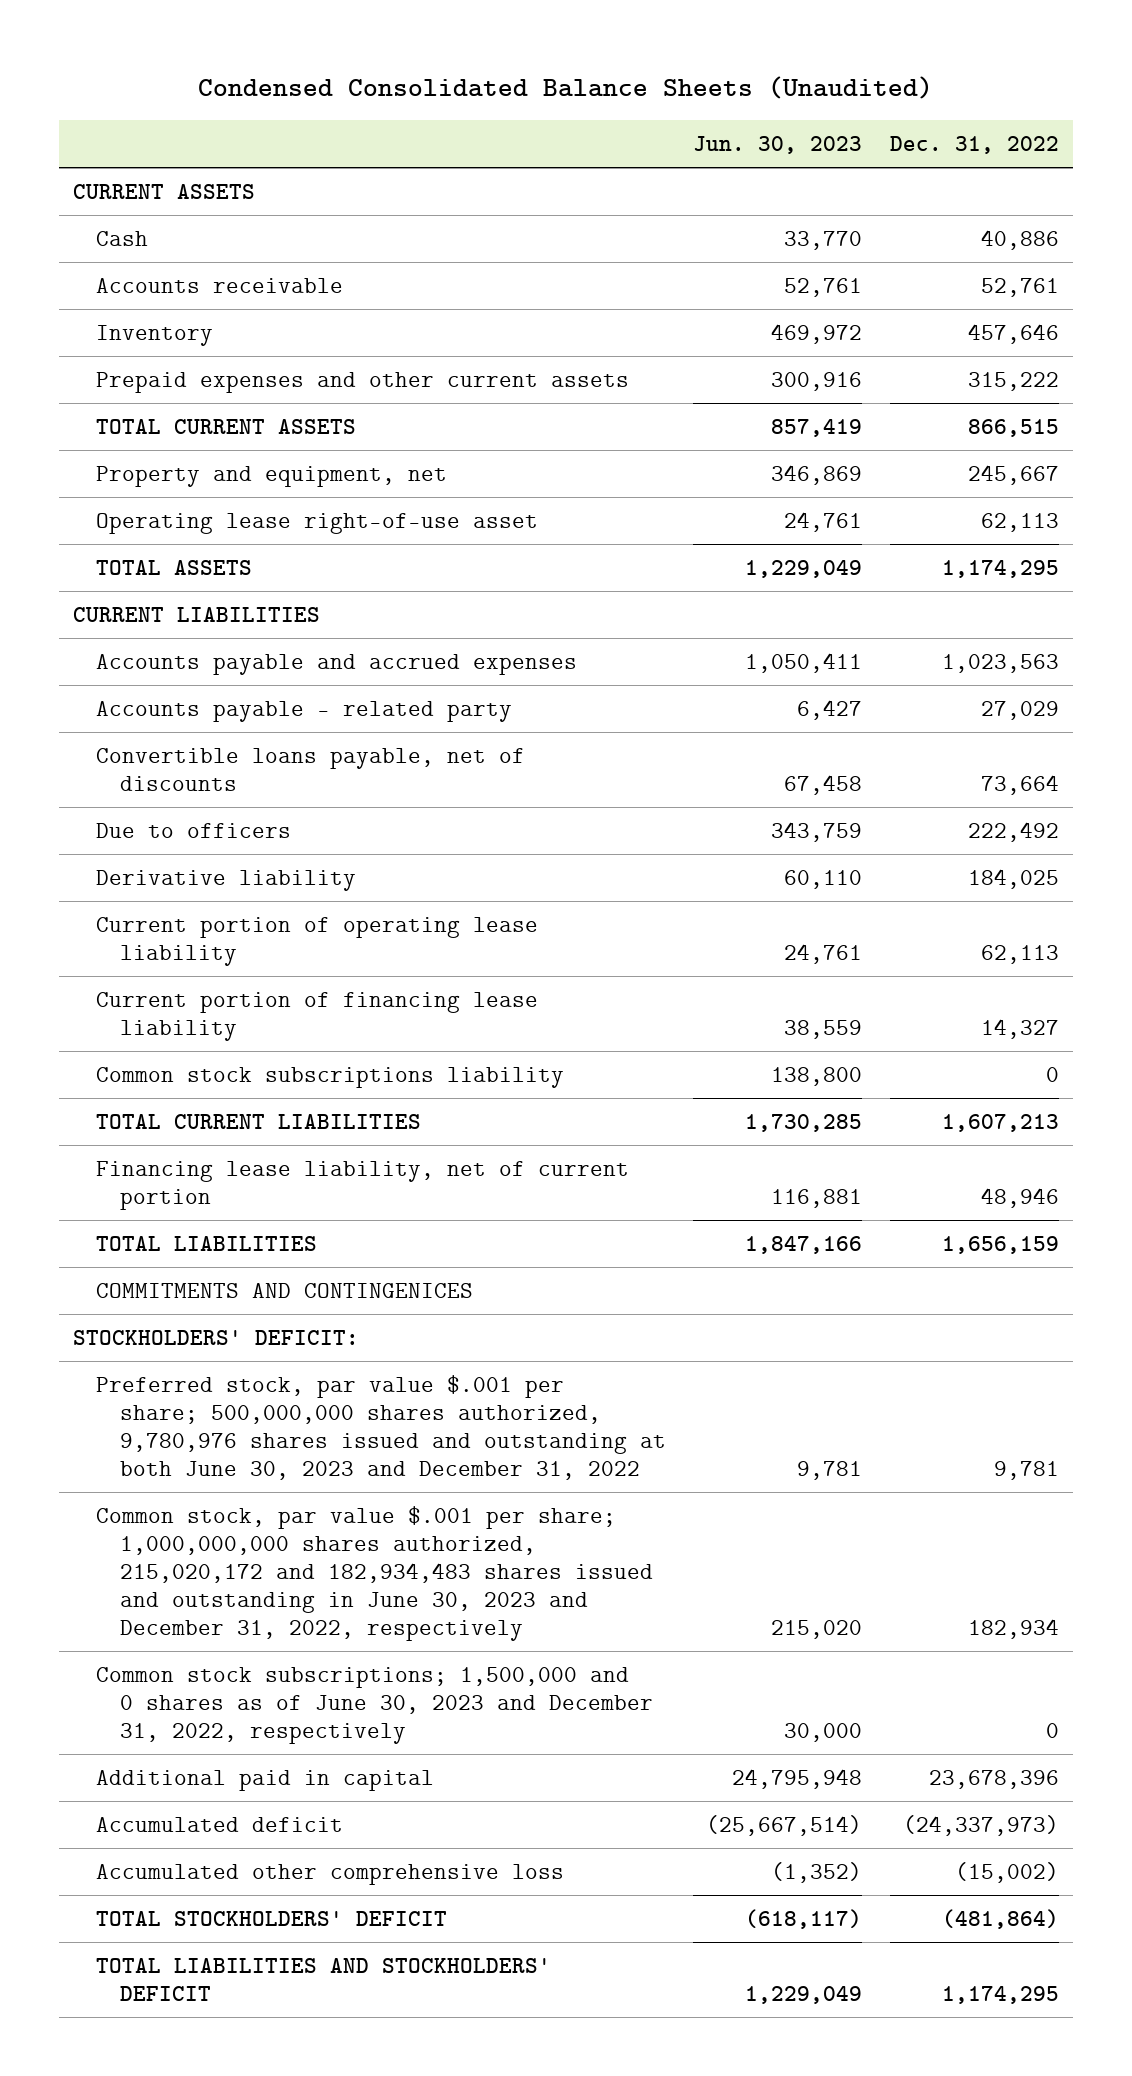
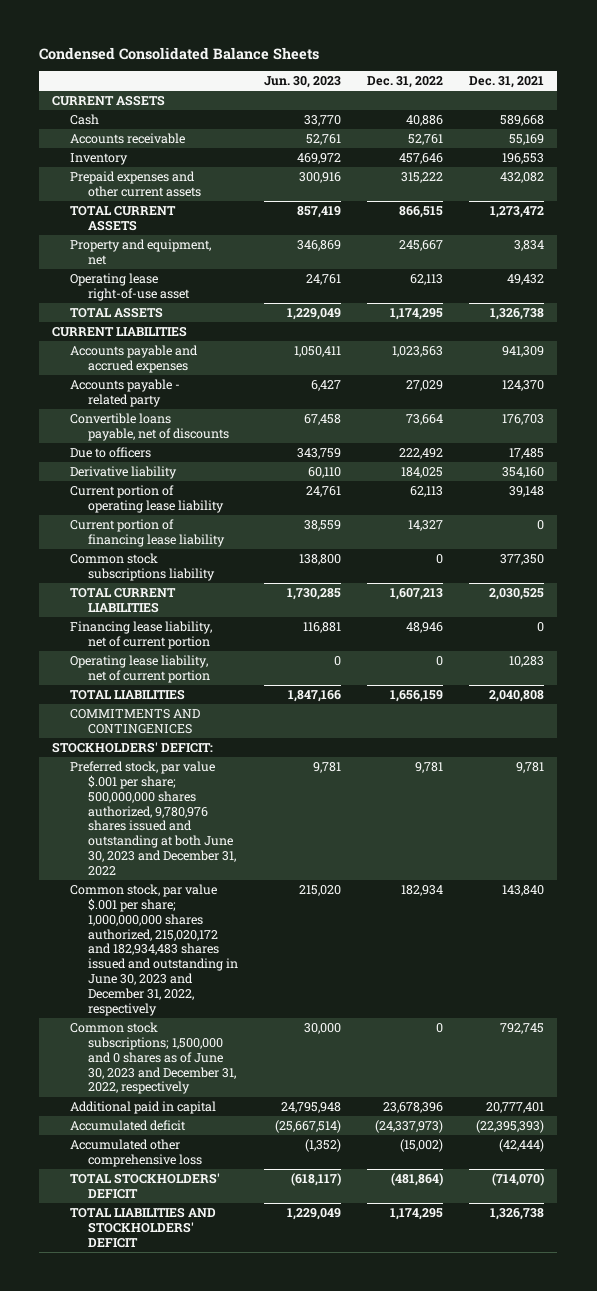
- Condensed Consolidated Balance Sheets (Unaudited)
+ Condensed Consolidated Balance Sheets
- | Jun. 30, 2023 | Dec. 31, 2022
+ | Jun. 30, 2023 | Dec. 31, 2022 | Dec. 31, 2021
+ Operating lease liability, net of current portion | 0 | 0 | 10,283

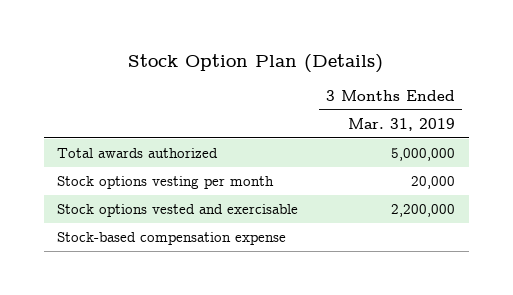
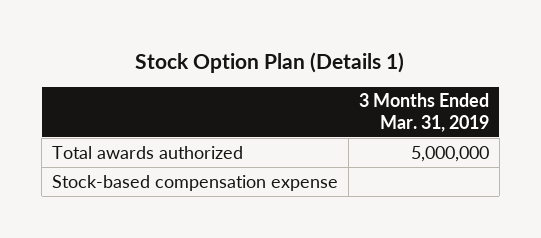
- Stock Option Plan (Details)
+ Stock Option Plan (Details 1)
- Stock options vesting per month | 20,000
- Stock options vested and exercisable | 2,200,000

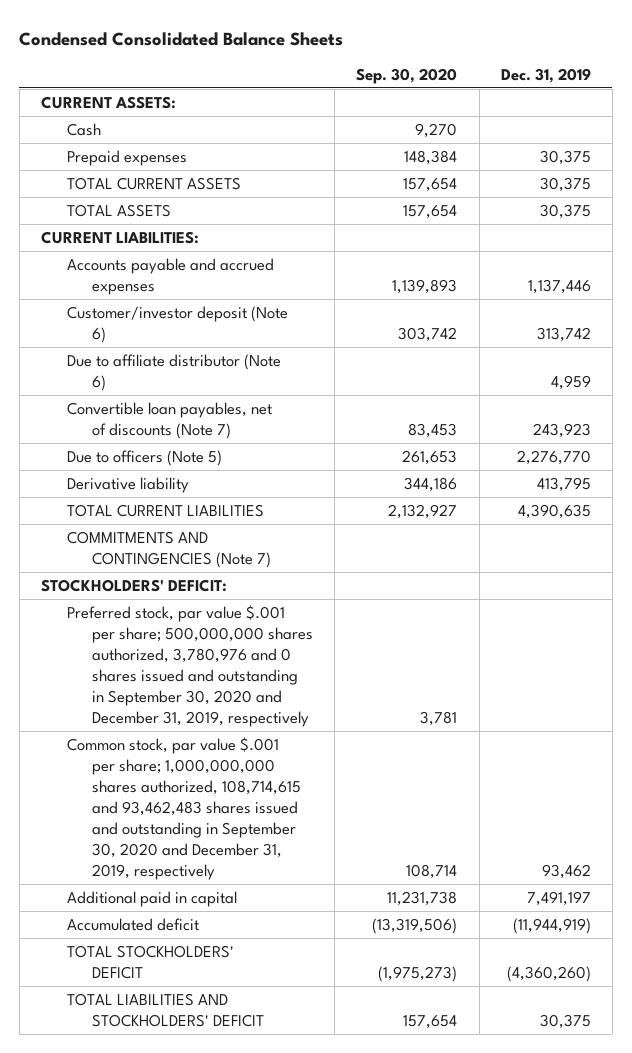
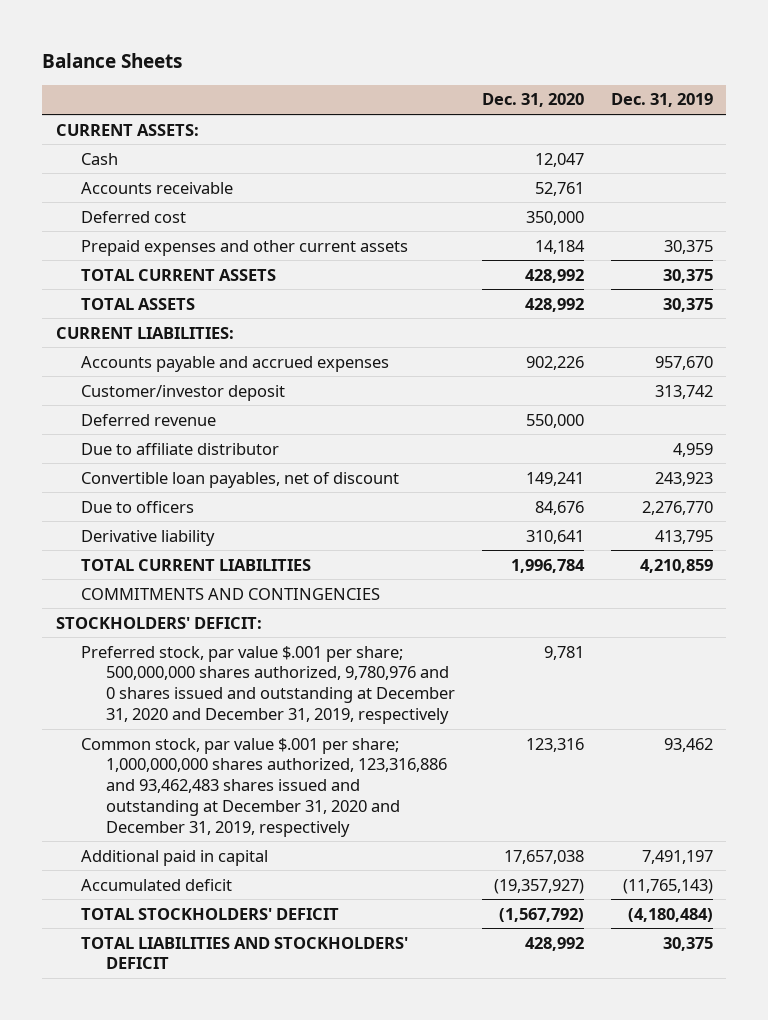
- Condensed Consolidated Balance Sheets
+ Balance Sheets
- | Sep. 30, 2020 | Dec. 31, 2019
+ | Dec. 31, 2020 | Dec. 31, 2019
- Prepaid expenses | 148,384 | 30,375
+ Accounts receivable | 52,761 |
+ Deferred cost | 350,000 |
+ Prepaid expenses and other current assets | 14,184 | 30,375
- Accounts payable and accrued expenses | 1,139,893 | 1,137,446
- Customer/investor deposit (Note 6) | 303,742 | 313,742
- Due to affiliate distributor (Note 6) | | 4,959
- Convertible loan payables, net of discounts (Note 7) | 83,453 | 243,923
- Due to officers (Note 5) | 261,653 | 2,276,770
+ Accounts payable and accrued expenses | 902,226 | 957,670
+ Customer/investor deposit | | 313,742
+ Deferred revenue | 550,000 |
+ Due to affiliate distributor | | 4,959
+ Convertible loan payables, net of discount | 149,241 | 243,923
+ Due to officers | 84,676 | 2,276,770
- TOTAL CURRENT LIABILITIES | 2,132,927 | 4,390,635
- COMMITMENTS AND CONTINGENCIES (Note 7)
+ TOTAL CURRENT LIABILITIES | 1,996,784 | 4,210,859
+ COMMITMENTS AND CONTINGENCIES
- Preferred stock, par value $.001 per share; 500,000,000 shares authorized, 3,780,976 and 0 shares issued and outstanding in September 30, 2020 and December 31, 2019, respectively | 3,781 |
- Common stock, par value $.001 per share; 1,000,000,000 shares authorized, 108,714,615 and 93,462,483 shares issued and outstanding in September 30, 2020 and December 31, 2019, respectively | 108,714 | 93,462
+ Preferred stock, par value $.001 per share; 500,000,000 shares authorized, 9,780,976 and 0 shares issued and outstanding at December 31, 2020 and December 31, 2019, respectively | 9,781 |
+ Common stock, par value $.001 per share; 1,000,000,000 shares authorized, 123,316,886 and 93,462,483 shares issued and outstanding at December 31, 2020 and December 31, 2019, respectively | 123,316 | 93,462
- Accumulated deficit | (13,319,506) | (11,944,919)
- TOTAL STOCKHOLDERS' DEFICIT | (1,975,273) | (4,360,260)
+ Accumulated deficit | (19,357,927) | (11,765,143)
+ TOTAL STOCKHOLDERS' DEFICIT | (1,567,792) | (4,180,484)

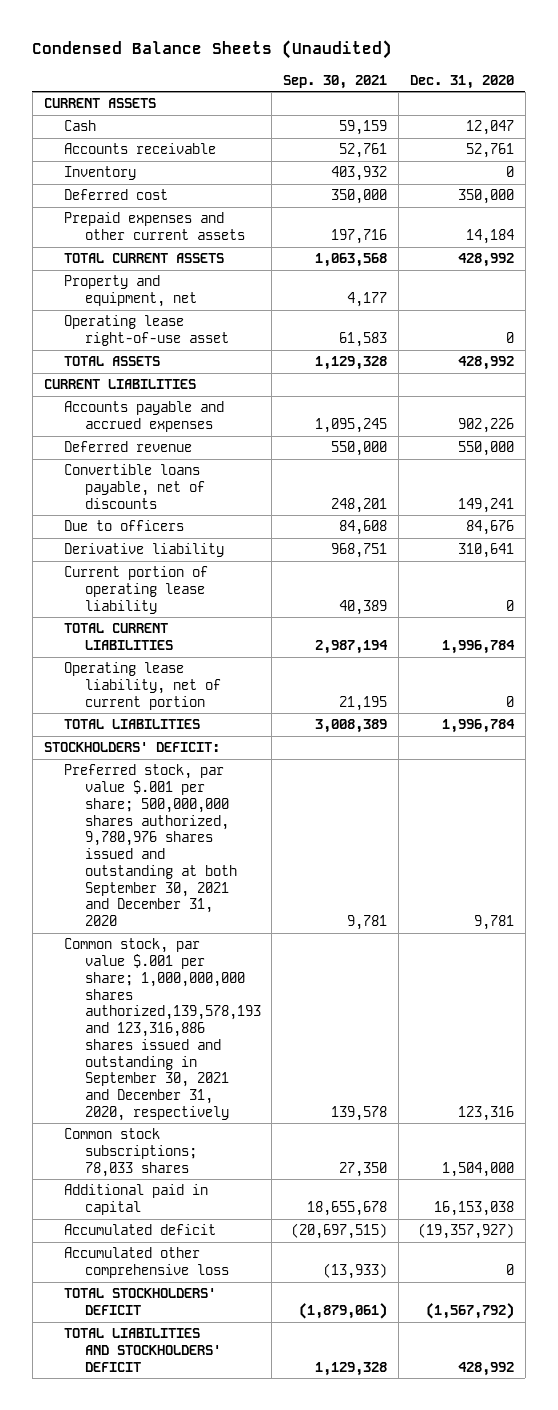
- Balance Sheets
+ Condensed Balance Sheets (Unaudited)
- | Dec. 31, 2020 | Dec. 31, 2019
+ | Sep. 30, 2021 | Dec. 31, 2020
- CURRENT ASSETS:
+ CURRENT ASSETS
+ Inventory | 403,932 | 0
+ Property and equipment, net | 4,177 |
+ Operating lease right-of-use asset | 61,583 | 0
- CURRENT LIABILITIES:
+ CURRENT LIABILITIES
- Customer/investor deposit | | 313,742
- Due to affiliate distributor | | 4,959
- Convertible loan payables, net of discount | 149,241 | 243,923
+ Convertible loans payable, net of discounts | 248,201 | 149,241
+ Current portion of operating lease liability | 40,389 | 0
- COMMITMENTS AND CONTINGENCIES
+ Operating lease liability, net of current portion | 21,195 | 0
+ TOTAL LIABILITIES | 3,008,389 | 1,996,784
- Preferred stock, par value $.001 per share; 500,000,000 shares authorized, 9,780,976 and 0 shares issued and outstanding at December 31, 2020 and December 31, 2019, respectively | 9,781 |
- Common stock, par value $.001 per share; 1,000,000,000 shares authorized, 123,316,886 and 93,462,483 shares issued and outstanding at December 31, 2020 and December 31, 2019, respectively | 123,316 | 93,462
- Additional paid in capital | 17,657,038 | 7,491,197
+ Preferred stock, par value $.001 per share; 500,000,000 shares authorized, 9,780,976 shares issued and outstanding at both September 30, 2021 and December 31, 2020 | 9,781 | 9,781
+ Common stock, par value $.001 per share; 1,000,000,000 shares authorized,139,578,193 and 123,316,886 shares issued and outstanding in September 30, 2021 and December 31, 2020, respectively | 139,578 | 123,316
+ Common stock subscriptions; 78,033 shares | 27,350 | 1,504,000
+ Additional paid in capital | 18,655,678 | 16,153,038
+ Accumulated other comprehensive loss | (13,933) | 0

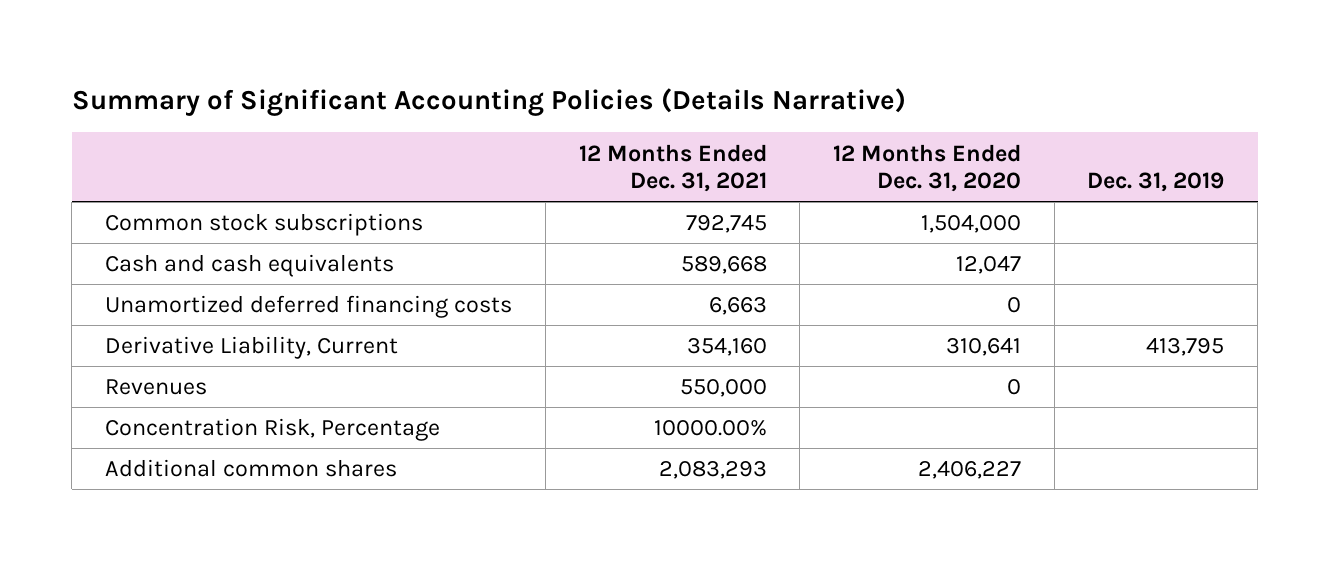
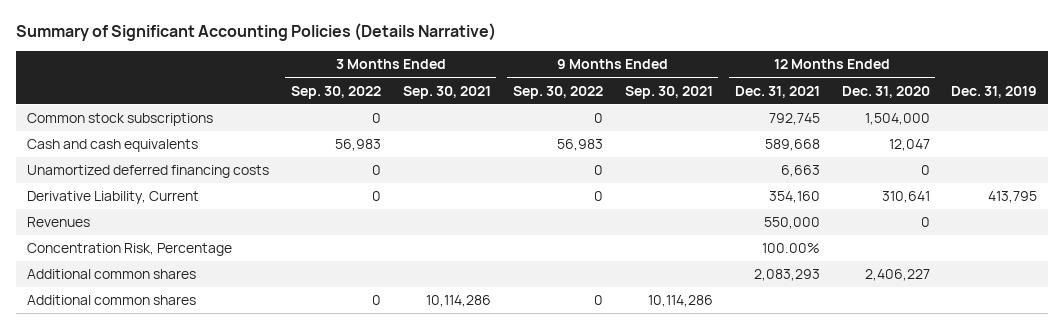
- | 12 Months Ended Dec. 31, 2021 | 12 Months Ended Dec. 31, 2020 | Dec. 31, 2019
+ | 3 Months Ended Sep. 30, 2022 | 3 Months Ended Sep. 30, 2021 | 9 Months Ended Sep. 30, 2022 | 9 Months Ended Sep. 30, 2021 | 12 Months Ended Dec. 31, 2021 | 12 Months Ended Dec. 31, 2020 | Dec. 31, 2019
- Concentration Risk, Percentage | 10000.00% | |
+ Concentration Risk, Percentage | | | | | 100.00% | |
+ Additional common shares | 0 | 10,114,286 | 0 | 10,114,286 | | |

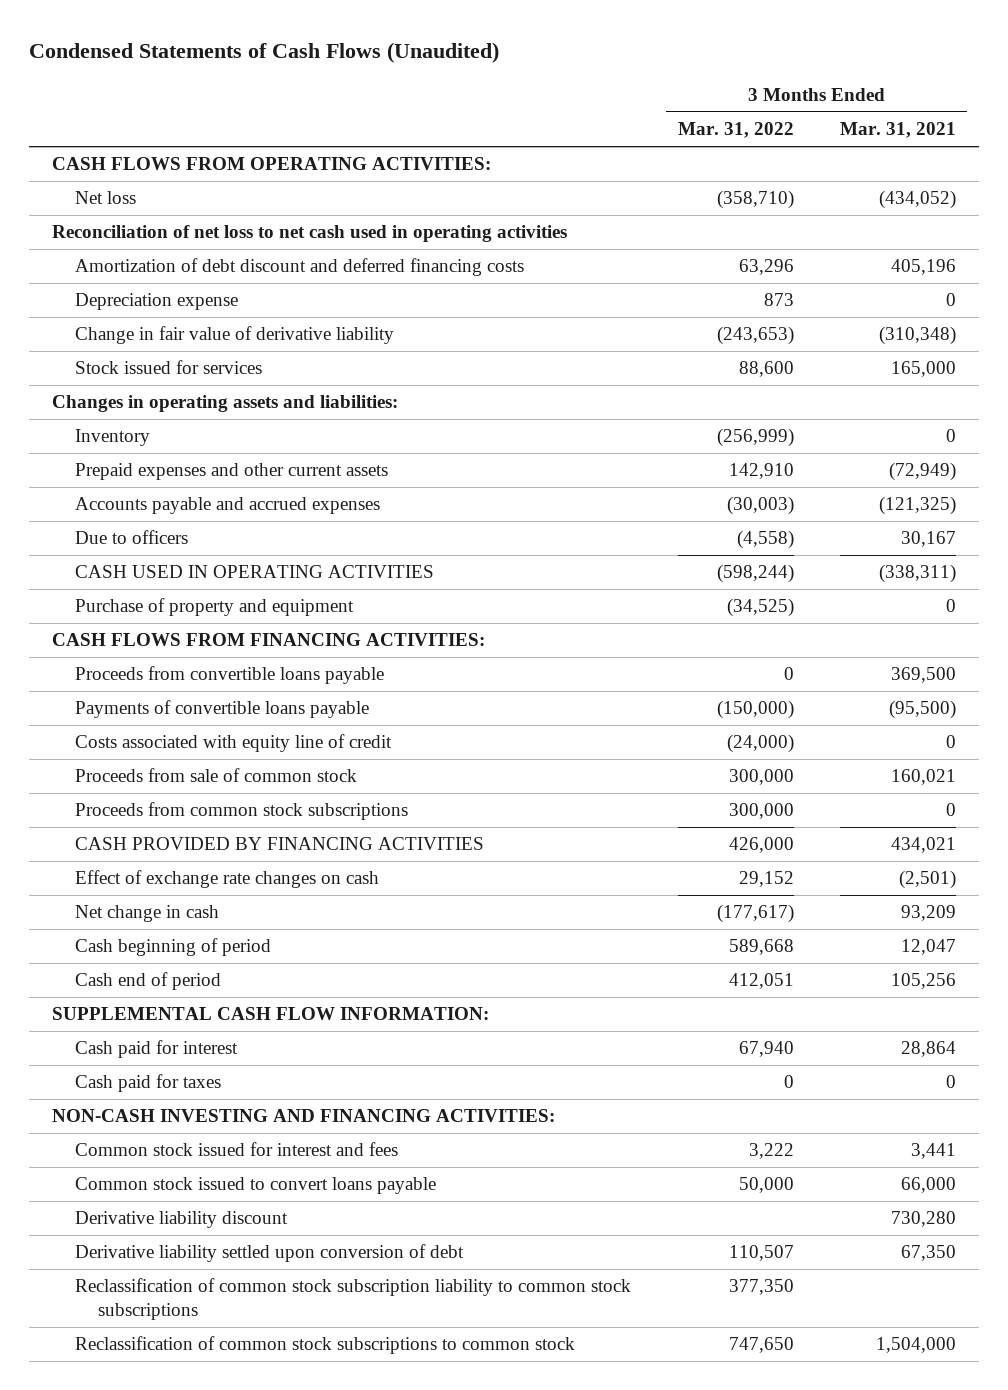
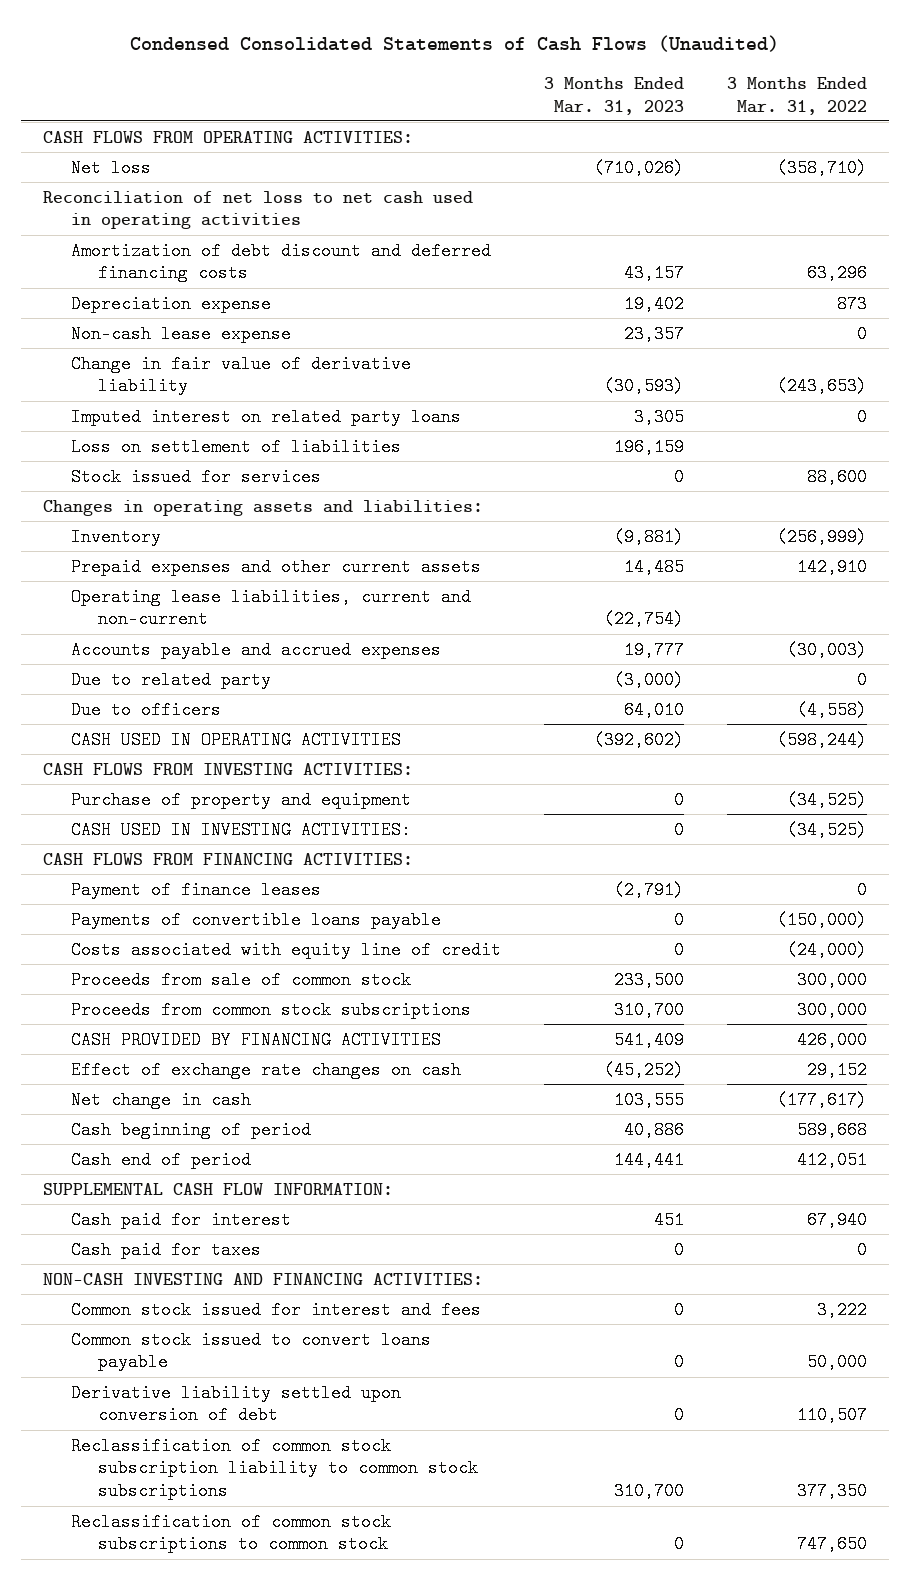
- Condensed Statements of Cash Flows (Unaudited)
+ Condensed Consolidated Statements of Cash Flows (Unaudited)
- | 3 Months Ended Mar. 31, 2022 | 3 Months Ended Mar. 31, 2021
+ | 3 Months Ended Mar. 31, 2023 | 3 Months Ended Mar. 31, 2022
+ Non-cash lease expense | 23,357 | 0
+ Imputed interest on related party loans | 3,305 | 0
+ Loss on settlement of liabilities | 196,159 |
+ Operating lease liabilities, current and non-current | (22,754) |
+ Due to related party | (3,000) | 0
+ CASH FLOWS FROM INVESTING ACTIVITIES:
+ CASH USED IN INVESTING ACTIVITIES: | 0 | (34,525)
- Proceeds from convertible loans payable | 0 | 369,500
+ Payment of finance leases | (2,791) | 0
- Derivative liability discount | | 730,280

